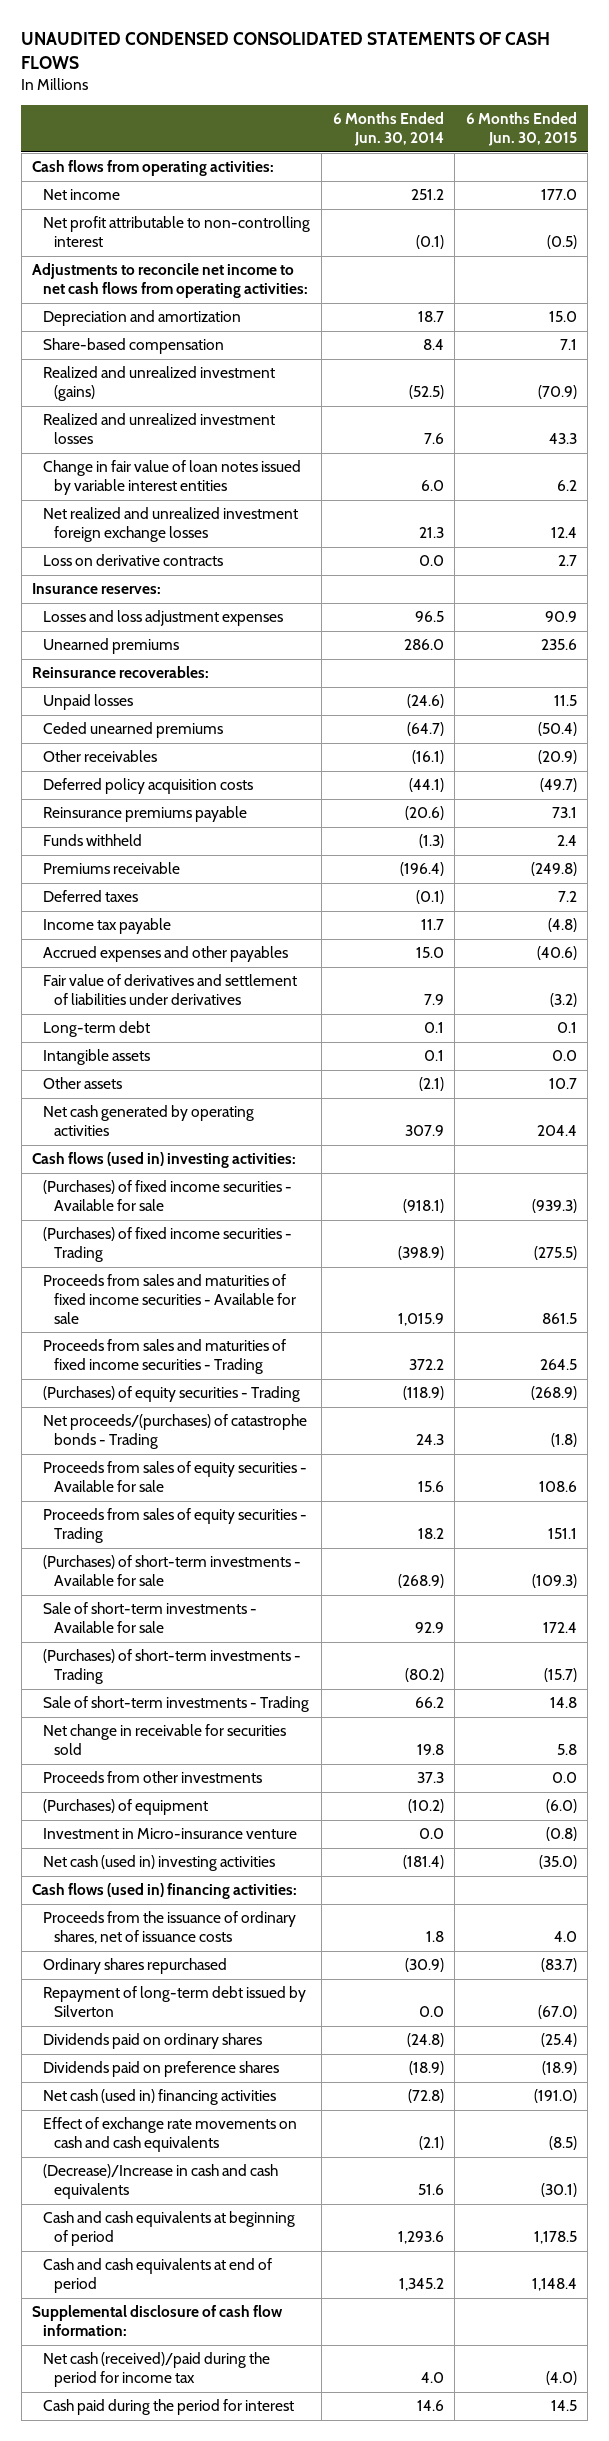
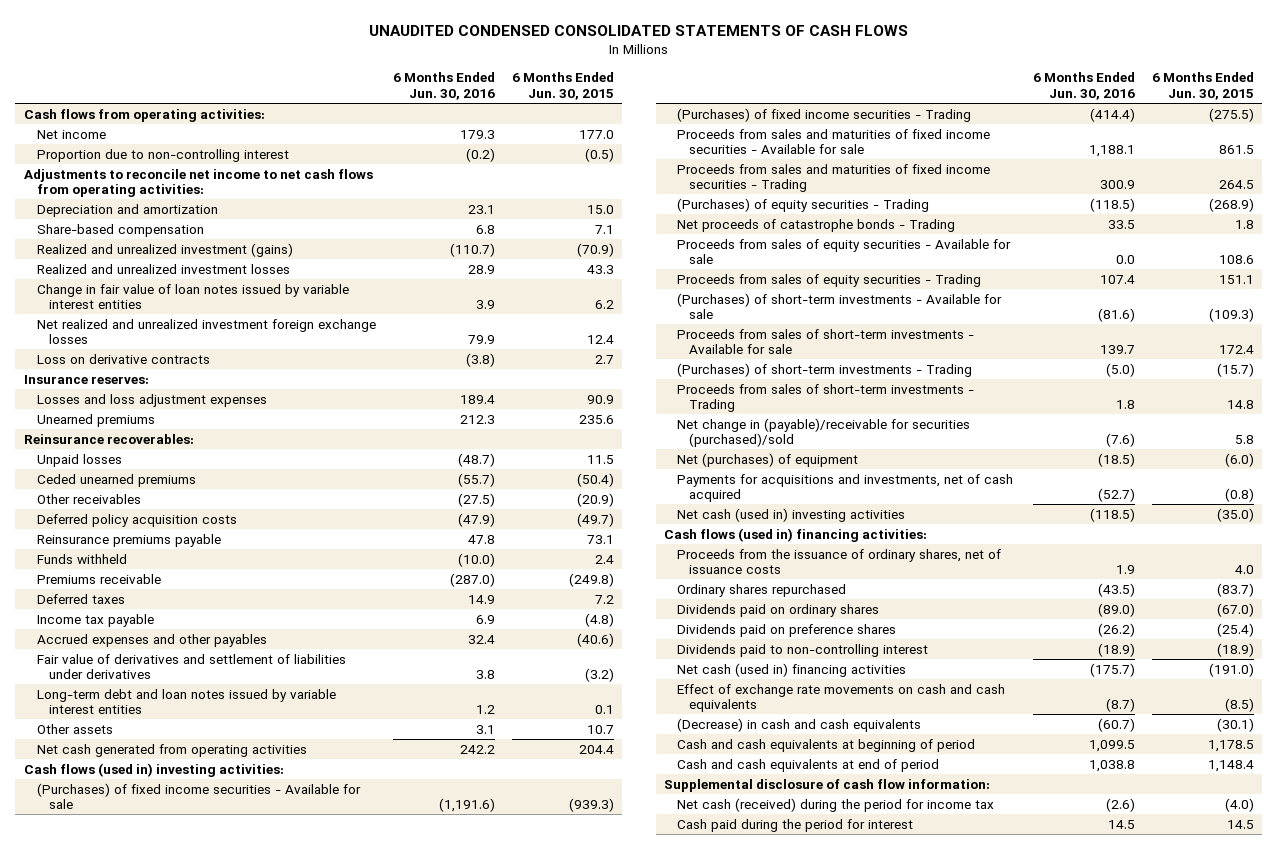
- | 6 Months Ended Jun. 30, 2014 | 6 Months Ended Jun. 30, 2015
+ | 6 Months Ended Jun. 30, 2016 | 6 Months Ended Jun. 30, 2015
- Net profit attributable to non-controlling interest | (0.1) | (0.5)
+ Proportion due to non-controlling interest | (0.2) | (0.5)
- Long-term debt | 0.1 | 0.1
- Intangible assets | 0.1 | 0.0
+ Long-term debt and loan notes issued by variable interest entities | 1.2 | 0.1
- Net cash generated by operating activities | 307.9 | 204.4
+ Net cash generated from operating activities | 242.2 | 204.4
- Net proceeds/(purchases) of catastrophe bonds - Trading | 24.3 | (1.8)
+ Net proceeds of catastrophe bonds - Trading | 33.5 | 1.8
- Sale of short-term investments - Available for sale | 92.9 | 172.4
+ Proceeds from sales of short-term investments - Available for sale | 139.7 | 172.4
- Sale of short-term investments - Trading | 66.2 | 14.8
- Net change in receivable for securities sold | 19.8 | 5.8
- Proceeds from other investments | 37.3 | 0.0
- (Purchases) of equipment | (10.2) | (6.0)
- Investment in Micro-insurance venture | 0.0 | (0.8)
+ Proceeds from sales of short-term investments - Trading | 1.8 | 14.8
+ Net change in (payable)/receivable for securities (purchased)/sold | (7.6) | 5.8
+ Net (purchases) of equipment | (18.5) | (6.0)
+ Payments for acquisitions and investments, net of cash acquired | (52.7) | (0.8)
- Repayment of long-term debt issued by Silverton | 0.0 | (67.0)
- Dividends paid on ordinary shares | (24.8) | (25.4)
- Dividends paid on preference shares | (18.9) | (18.9)
+ Dividends paid on ordinary shares | (89.0) | (67.0)
+ Dividends paid on preference shares | (26.2) | (25.4)
+ Dividends paid to non-controlling interest | (18.9) | (18.9)
- (Decrease)/Increase in cash and cash equivalents | 51.6 | (30.1)
+ (Decrease) in cash and cash equivalents | (60.7) | (30.1)
- Net cash (received)/paid during the period for income tax | 4.0 | (4.0)
+ Net cash (received) during the period for income tax | (2.6) | (4.0)

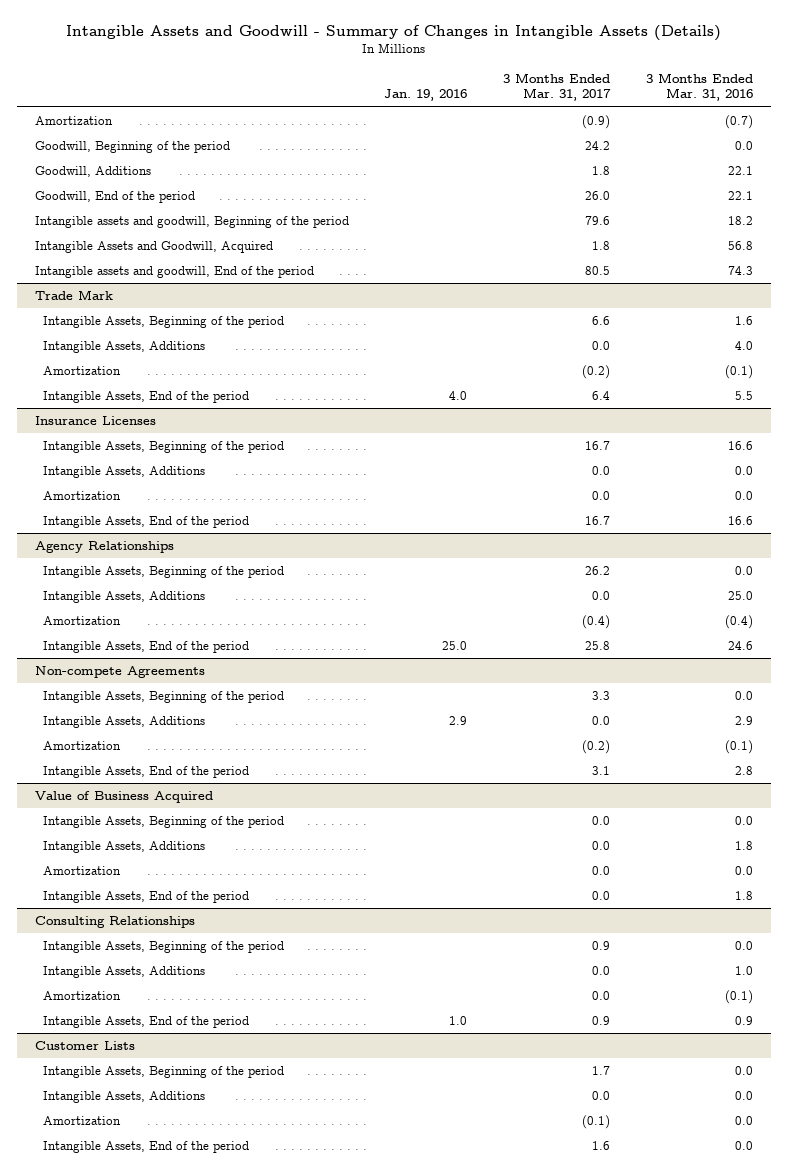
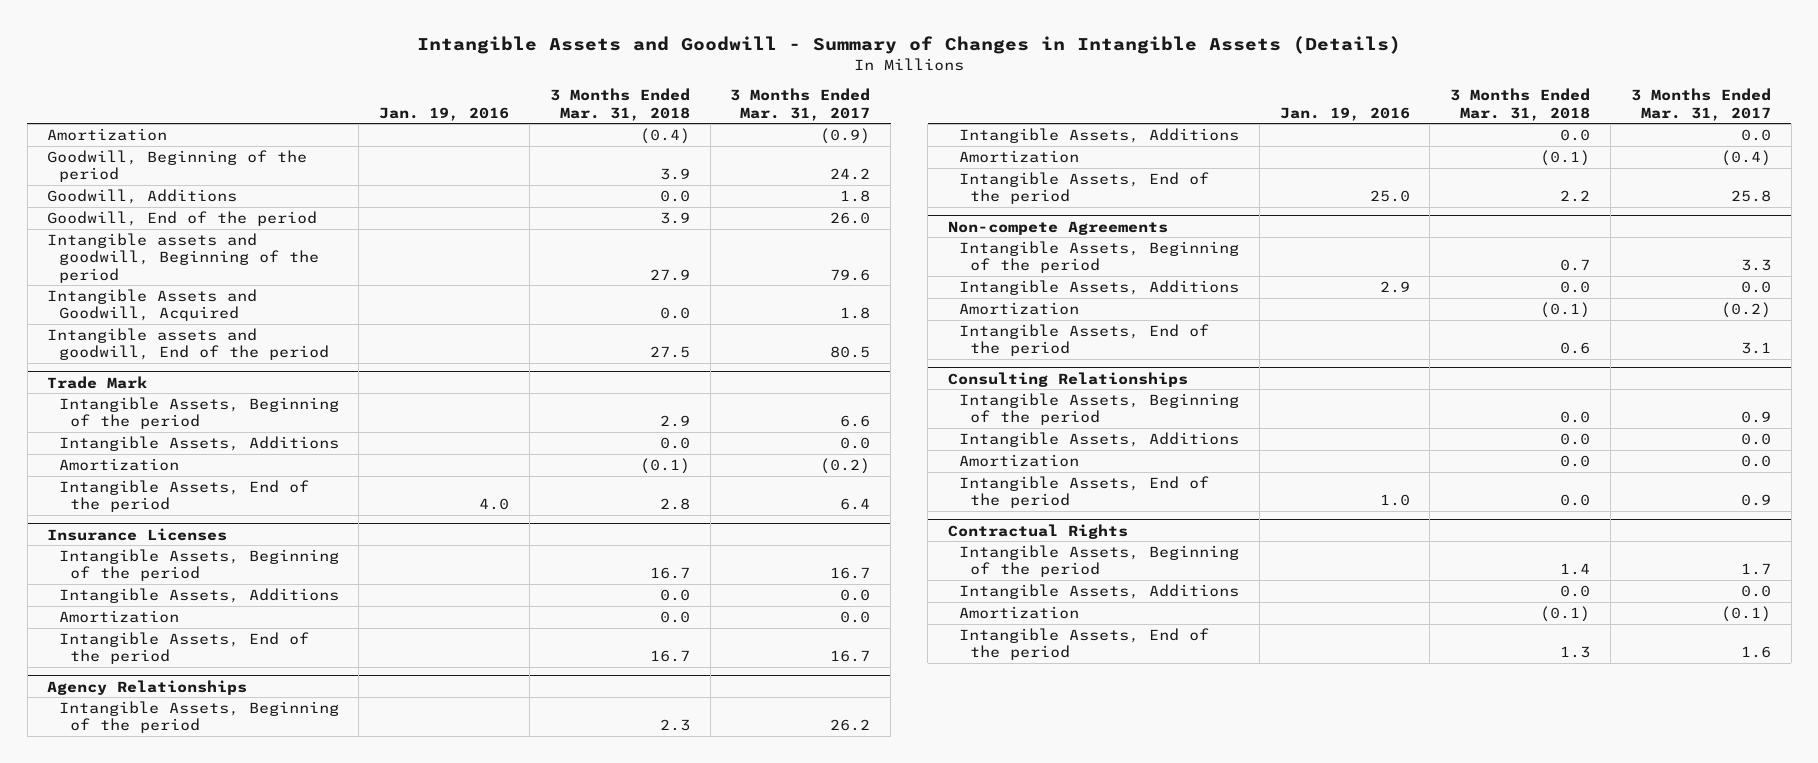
- | Jan. 19, 2016 | 3 Months Ended Mar. 31, 2017 | 3 Months Ended Mar. 31, 2016
+ | Jan. 19, 2016 | 3 Months Ended Mar. 31, 2018 | 3 Months Ended Mar. 31, 2017
- Value of Business Acquired
- Intangible Assets, Beginning of the period | | 0.0 | 0.0
- Intangible Assets, Additions | | 0.0 | 1.8
- Amortization | | 0.0 | 0.0
- Intangible Assets, End of the period | | 0.0 | 1.8
- Customer Lists
+ Contractual Rights

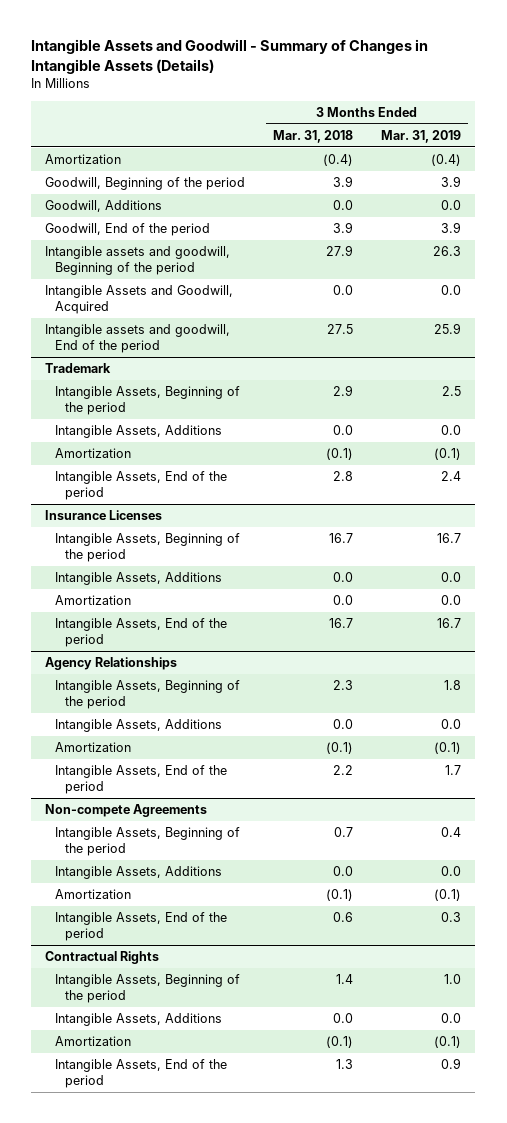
- | Jan. 19, 2016 | 3 Months Ended Mar. 31, 2018 | 3 Months Ended Mar. 31, 2017
+ | 3 Months Ended Mar. 31, 2018 | 3 Months Ended Mar. 31, 2019
- Trade Mark
+ Trademark
- Consulting Relationships
- Intangible Assets, Beginning of the period | | 0.0 | 0.9
- Intangible Assets, Additions | | 0.0 | 0.0
- Amortization | | 0.0 | 0.0
- Intangible Assets, End of the period | 1.0 | 0.0 | 0.9

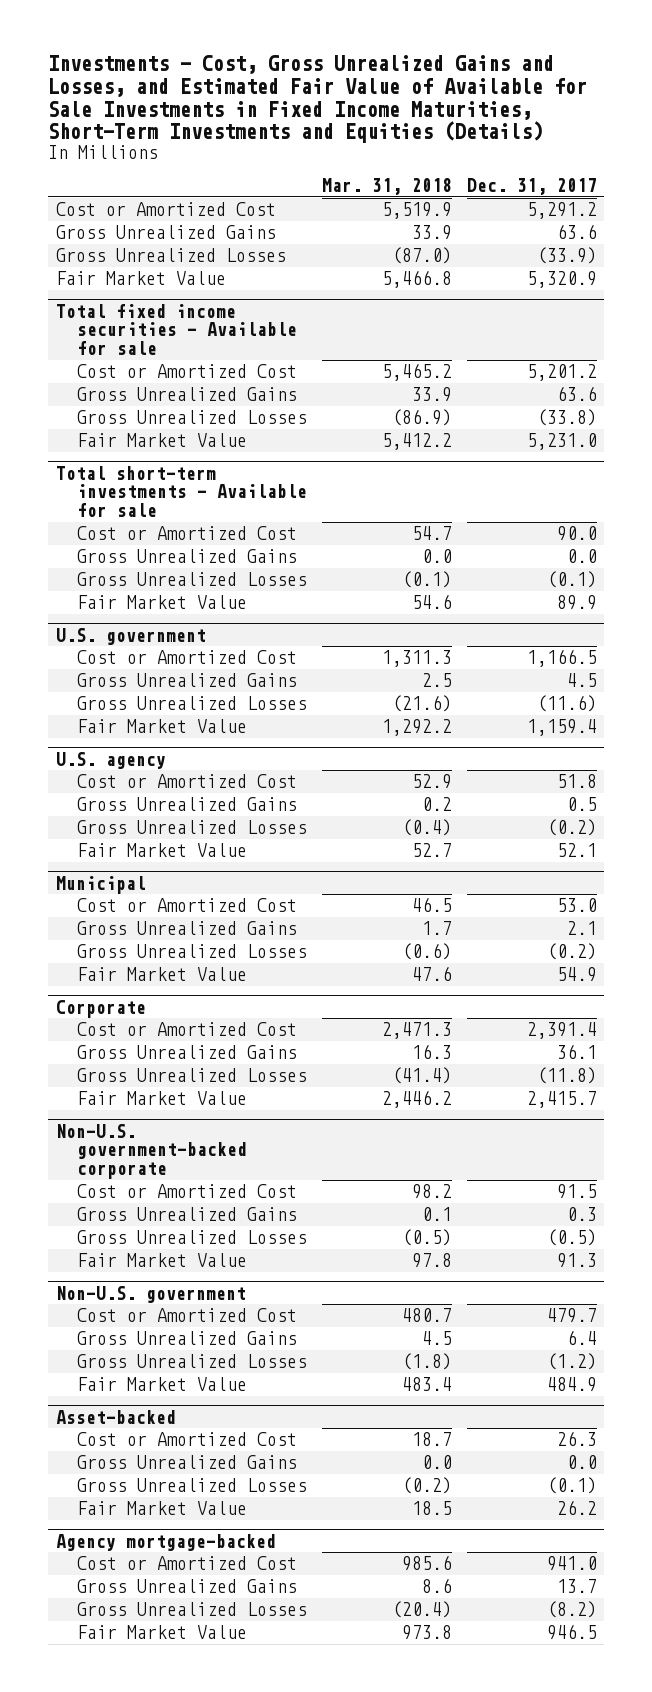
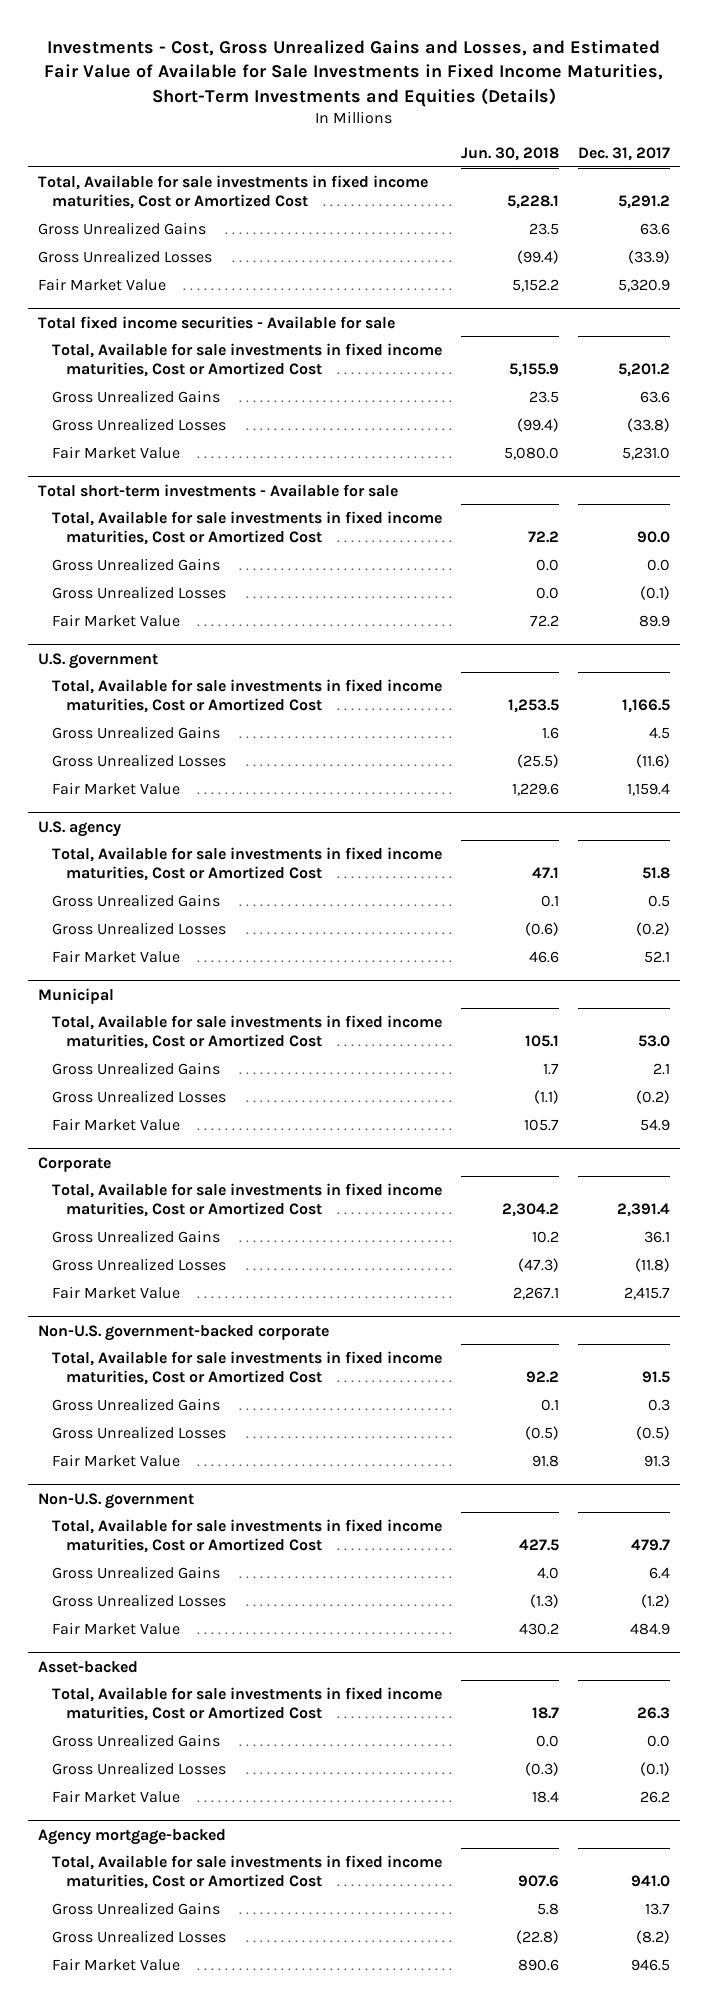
- | Mar. 31, 2018 | Dec. 31, 2017
+ | Jun. 30, 2018 | Dec. 31, 2017
- Cost or Amortized Cost | 5,519.9 | 5,291.2
+ Total, Available for sale investments in fixed income maturities, Cost or Amortized Cost | 5,228.1 | 5,291.2
@ Total fixed income securities - Available for sale
- Cost or Amortized Cost | 5,465.2 | 5,201.2
+ Total, Available for sale investments in fixed income maturities, Cost or Amortized Cost | 5,155.9 | 5,201.2
@ Total short-term investments - Available for sale
- Cost or Amortized Cost | 54.7 | 90.0
+ Total, Available for sale investments in fixed income maturities, Cost or Amortized Cost | 72.2 | 90.0
@ U.S. government
- Cost or Amortized Cost | 1,311.3 | 1,166.5
+ Total, Available for sale investments in fixed income maturities, Cost or Amortized Cost | 1,253.5 | 1,166.5
@ U.S. agency
- Cost or Amortized Cost | 52.9 | 51.8
+ Total, Available for sale investments in fixed income maturities, Cost or Amortized Cost | 47.1 | 51.8
@ Municipal
- Cost or Amortized Cost | 46.5 | 53.0
+ Total, Available for sale investments in fixed income maturities, Cost or Amortized Cost | 105.1 | 53.0
@ Corporate
- Cost or Amortized Cost | 2,471.3 | 2,391.4
+ Total, Available for sale investments in fixed income maturities, Cost or Amortized Cost | 2,304.2 | 2,391.4
@ Non-U.S. government-backed corporate
- Cost or Amortized Cost | 98.2 | 91.5
+ Total, Available for sale investments in fixed income maturities, Cost or Amortized Cost | 92.2 | 91.5
@ Non-U.S. government
- Cost or Amortized Cost | 480.7 | 479.7
+ Total, Available for sale investments in fixed income maturities, Cost or Amortized Cost | 427.5 | 479.7
@ Asset-backed
- Cost or Amortized Cost | 18.7 | 26.3
+ Total, Available for sale investments in fixed income maturities, Cost or Amortized Cost | 18.7 | 26.3
@ Agency mortgage-backed
- Cost or Amortized Cost | 985.6 | 941.0
+ Total, Available for sale investments in fixed income maturities, Cost or Amortized Cost | 907.6 | 941.0

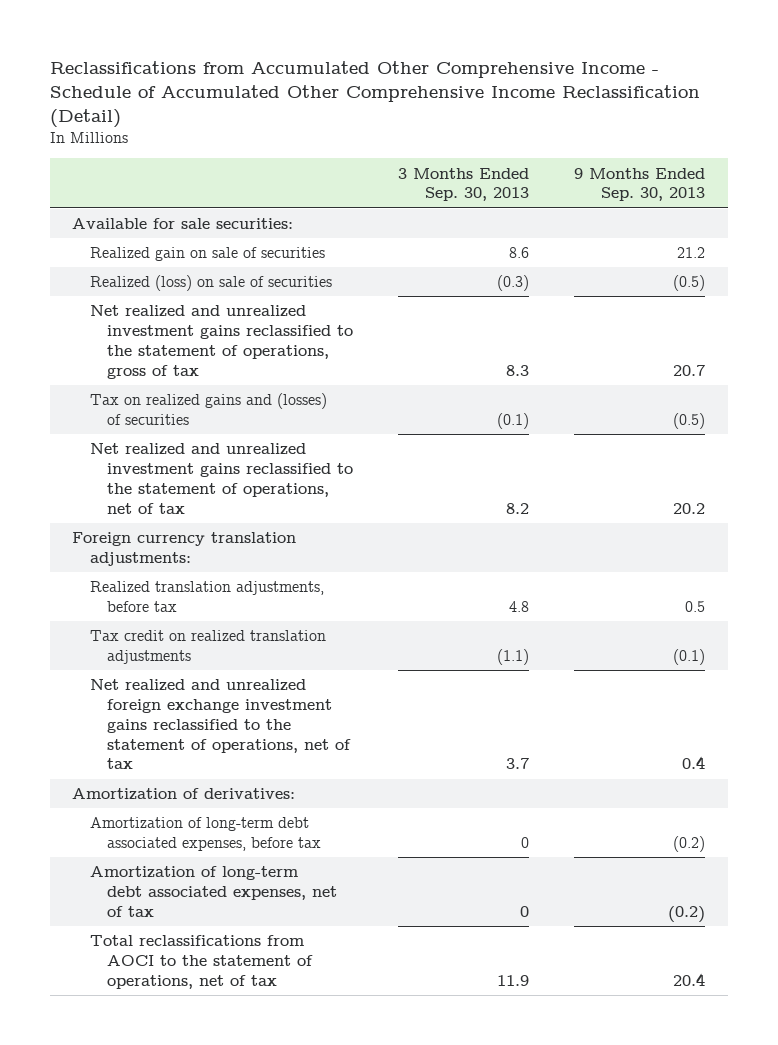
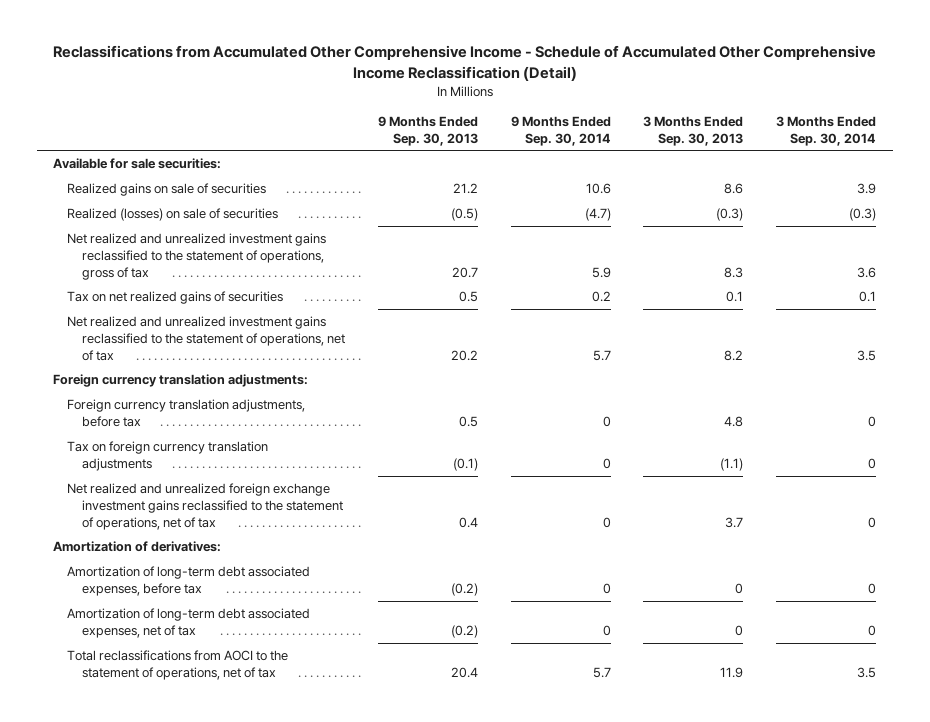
- | 3 Months Ended Sep. 30, 2013 | 9 Months Ended Sep. 30, 2013
+ | 9 Months Ended Sep. 30, 2013 | 9 Months Ended Sep. 30, 2014 | 3 Months Ended Sep. 30, 2013 | 3 Months Ended Sep. 30, 2014
- Realized gain on sale of securities | 8.6 | 21.2
- Realized (loss) on sale of securities | (0.3) | (0.5)
+ Realized gains on sale of securities | 21.2 | 10.6 | 8.6 | 3.9
+ Realized (losses) on sale of securities | (0.5) | (4.7) | (0.3) | (0.3)
- Tax on realized gains and (losses) of securities | (0.1) | (0.5)
+ Tax on net realized gains of securities | 0.5 | 0.2 | 0.1 | 0.1
- Realized translation adjustments, before tax | 4.8 | 0.5
- Tax credit on realized translation adjustments | (1.1) | (0.1)
+ Foreign currency translation adjustments, before tax | 0.5 | 0 | 4.8 | 0
+ Tax on foreign currency translation adjustments | (0.1) | 0 | (1.1) | 0

